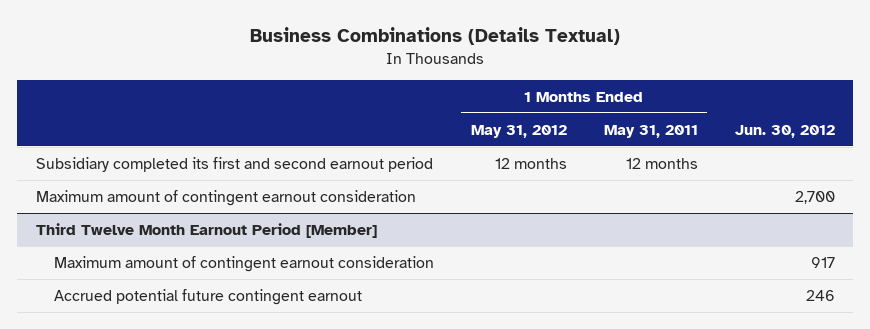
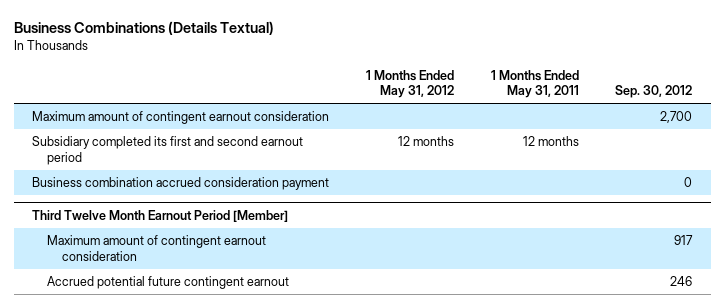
- | 1 Months Ended May 31, 2012 | 1 Months Ended May 31, 2011 | Jun. 30, 2012
+ | 1 Months Ended May 31, 2012 | 1 Months Ended May 31, 2011 | Sep. 30, 2012
moved down: Subsidiary completed its first and second earnout period | 12 months | 12 months |
+ Business combination accrued consideration payment | | | 0

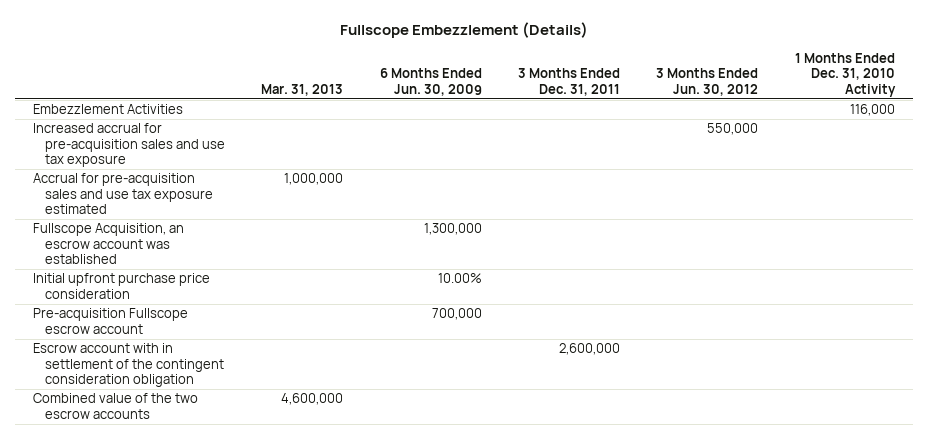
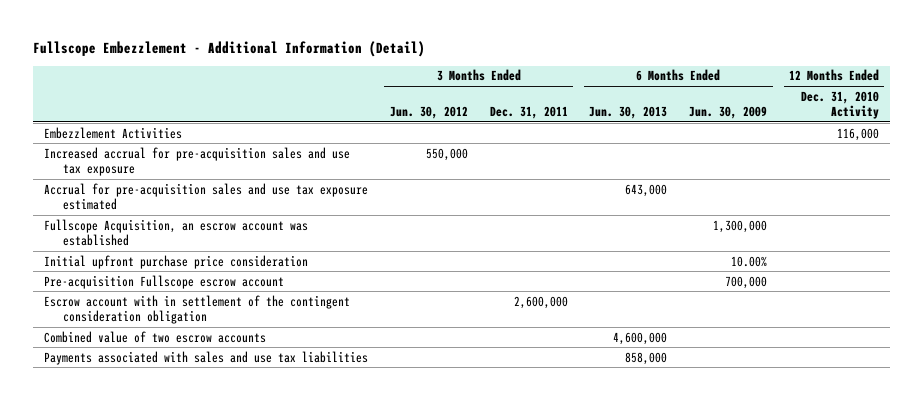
- Fullscope Embezzlement (Details)
+ Fullscope Embezzlement - Additional Information (Detail)
- | Mar. 31, 2013 | 6 Months Ended Jun. 30, 2009 | 3 Months Ended Dec. 31, 2011 | 3 Months Ended Jun. 30, 2012 | 1 Months Ended Dec. 31, 2010 Activity
+ | 3 Months Ended Jun. 30, 2012 | 3 Months Ended Dec. 31, 2011 | 6 Months Ended Jun. 30, 2013 | 6 Months Ended Jun. 30, 2009 | 12 Months Ended Dec. 31, 2010 Activity
- Combined value of the two escrow accounts | 4,600,000 | | | |
+ Combined value of two escrow accounts | | | 4,600,000 | |
+ Payments associated with sales and use tax liabilities | | | 858,000 | |

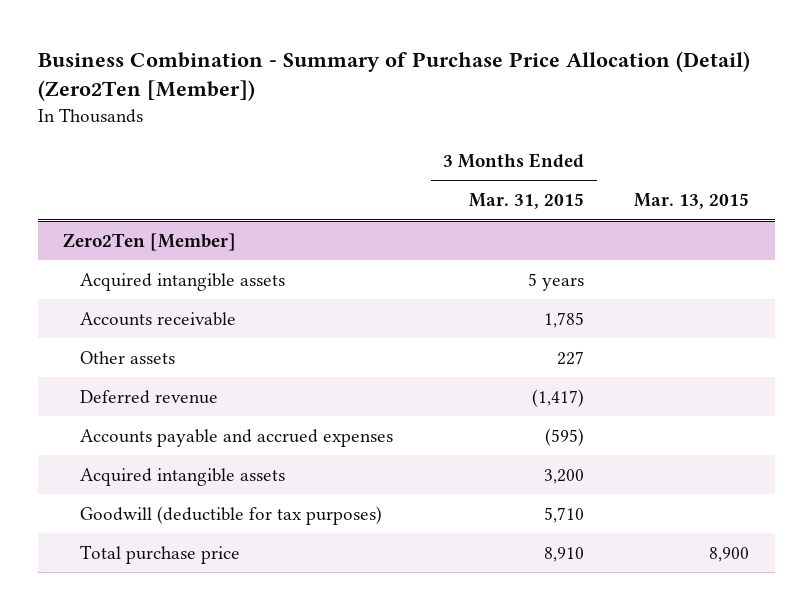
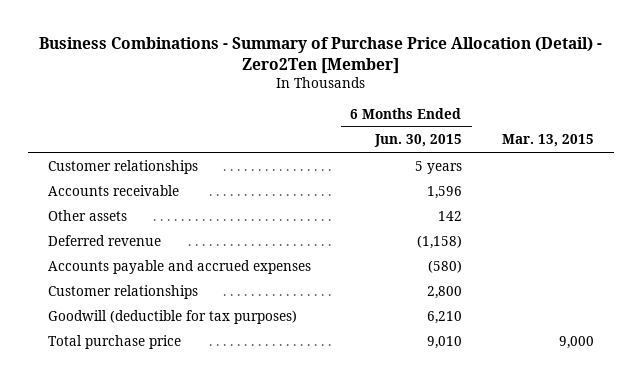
- Business Combination - Summary of Purchase Price Allocation (Detail) (Zero2Ten [Member])
+ Business Combinations - Summary of Purchase Price Allocation (Detail) - Zero2Ten [Member]
- | 3 Months Ended Mar. 31, 2015 | Mar. 13, 2015
+ | 6 Months Ended Jun. 30, 2015 | Mar. 13, 2015
- Zero2Ten [Member]
- Acquired intangible assets | 5 years |
- Accounts receivable | 1,785 |
- Other assets | 227 |
- Deferred revenue | (1,417) |
- Accounts payable and accrued expenses | (595) |
- Acquired intangible assets | 3,200 |
- Goodwill (deductible for tax purposes) | 5,710 |
- Total purchase price | 8,910 | 8,900
+ Customer relationships | 5 years |
+ Accounts receivable | 1,596 |
+ Other assets | 142 |
+ Deferred revenue | (1,158) |
+ Accounts payable and accrued expenses | (580) |
+ Customer relationships | 2,800 |
+ Goodwill (deductible for tax purposes) | 6,210 |
+ Total purchase price | 9,010 | 9,000

